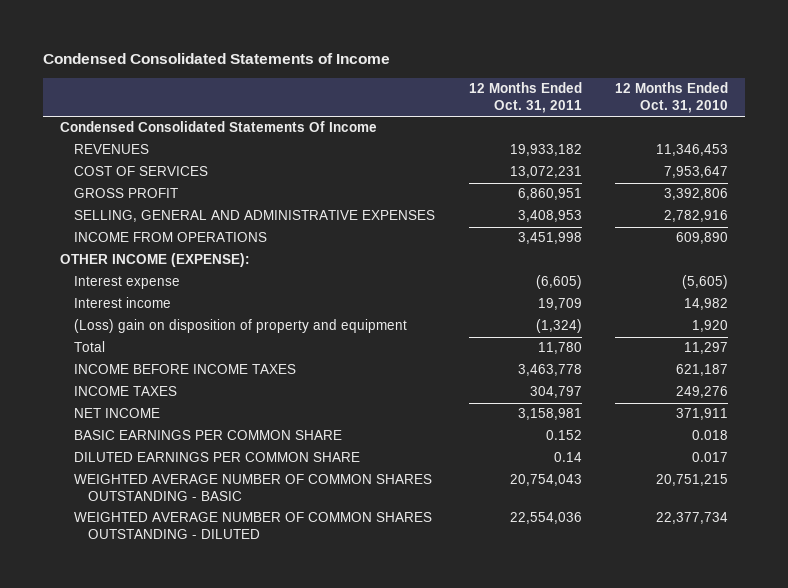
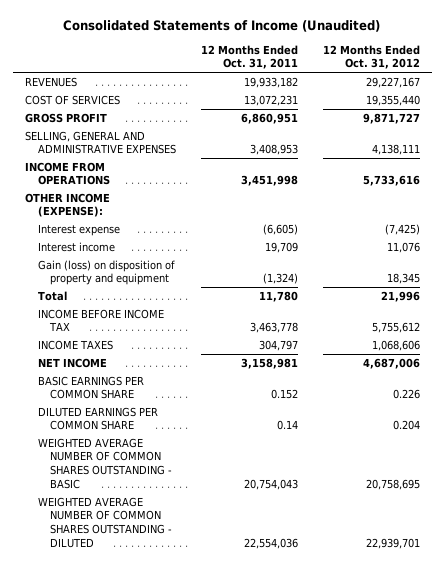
- Condensed Consolidated Statements of Income
+ Consolidated Statements of Income (Unaudited)
- | 12 Months Ended Oct. 31, 2011 | 12 Months Ended Oct. 31, 2010
+ | 12 Months Ended Oct. 31, 2011 | 12 Months Ended Oct. 31, 2012
- Condensed Consolidated Statements Of Income
- (Loss) gain on disposition of property and equipment | (1,324) | 1,920
+ Gain (loss) on disposition of property and equipment | (1,324) | 18,345
- INCOME BEFORE INCOME TAXES | 3,463,778 | 621,187
+ INCOME BEFORE INCOME TAX | 3,463,778 | 5,755,612

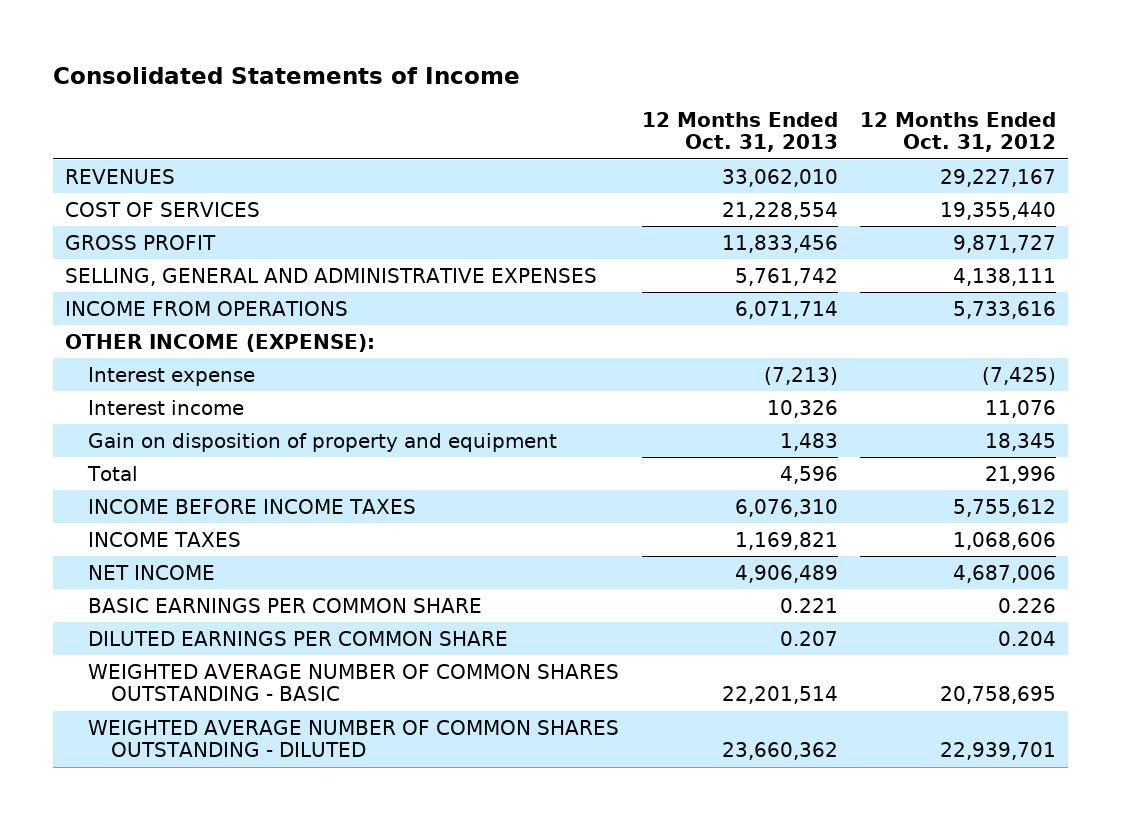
- Consolidated Statements of Income (Unaudited)
+ Consolidated Statements of Income
- | 12 Months Ended Oct. 31, 2011 | 12 Months Ended Oct. 31, 2012
+ | 12 Months Ended Oct. 31, 2013 | 12 Months Ended Oct. 31, 2012
- Gain (loss) on disposition of property and equipment | (1,324) | 18,345
+ Gain on disposition of property and equipment | 1,483 | 18,345
- INCOME BEFORE INCOME TAX | 3,463,778 | 5,755,612
+ INCOME BEFORE INCOME TAXES | 6,076,310 | 5,755,612

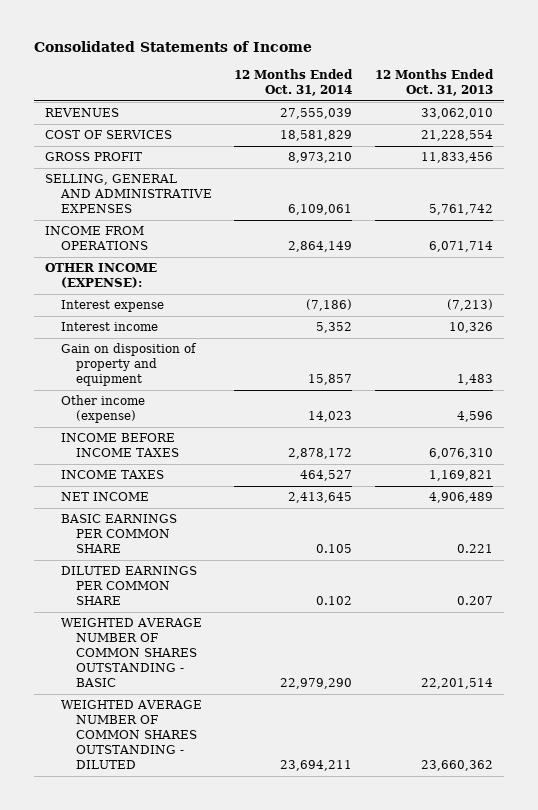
- | 12 Months Ended Oct. 31, 2013 | 12 Months Ended Oct. 31, 2012
+ | 12 Months Ended Oct. 31, 2014 | 12 Months Ended Oct. 31, 2013
- Total | 4,596 | 21,996
+ Other income (expense) | 14,023 | 4,596

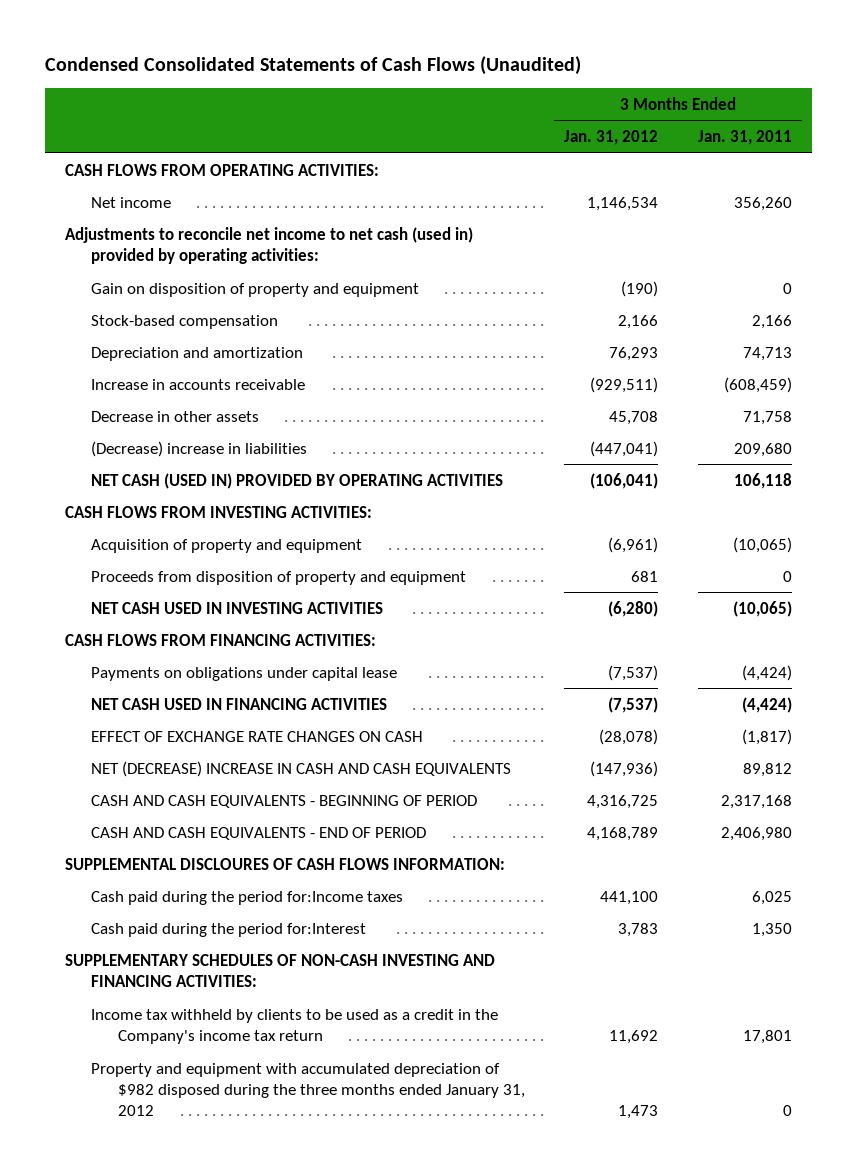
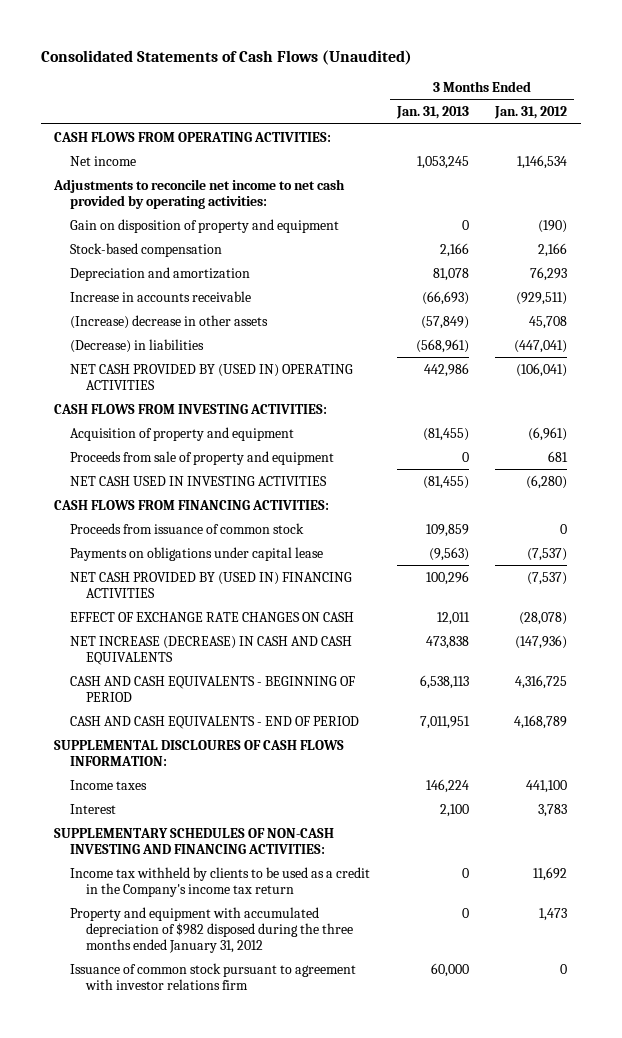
- Condensed Consolidated Statements of Cash Flows (Unaudited)
+ Consolidated Statements of Cash Flows (Unaudited)
- | 3 Months Ended Jan. 31, 2012 | 3 Months Ended Jan. 31, 2011
+ | 3 Months Ended Jan. 31, 2013 | 3 Months Ended Jan. 31, 2012
- Adjustments to reconcile net income to net cash (used in) provided by operating activities:
+ Adjustments to reconcile net income to net cash provided by operating activities:
- Decrease in other assets | 45,708 | 71,758
- (Decrease) increase in liabilities | (447,041) | 209,680
- NET CASH (USED IN) PROVIDED BY OPERATING ACTIVITIES | (106,041) | 106,118
+ (Increase) decrease in other assets | (57,849) | 45,708
+ (Decrease) in liabilities | (568,961) | (447,041)
+ NET CASH PROVIDED BY (USED IN) OPERATING ACTIVITIES | 442,986 | (106,041)
- Proceeds from disposition of property and equipment | 681 | 0
+ Proceeds from sale of property and equipment | 0 | 681
+ Proceeds from issuance of common stock | 109,859 | 0
- NET CASH USED IN FINANCING ACTIVITIES | (7,537) | (4,424)
+ NET CASH PROVIDED BY (USED IN) FINANCING ACTIVITIES | 100,296 | (7,537)
- NET (DECREASE) INCREASE IN CASH AND CASH EQUIVALENTS | (147,936) | 89,812
+ NET INCREASE (DECREASE) IN CASH AND CASH EQUIVALENTS | 473,838 | (147,936)
- Cash paid during the period for:Income taxes | 441,100 | 6,025
- Cash paid during the period for:Interest | 3,783 | 1,350
+ Income taxes | 146,224 | 441,100
+ Interest | 2,100 | 3,783
+ Issuance of common stock pursuant to agreement with investor relations firm | 60,000 | 0

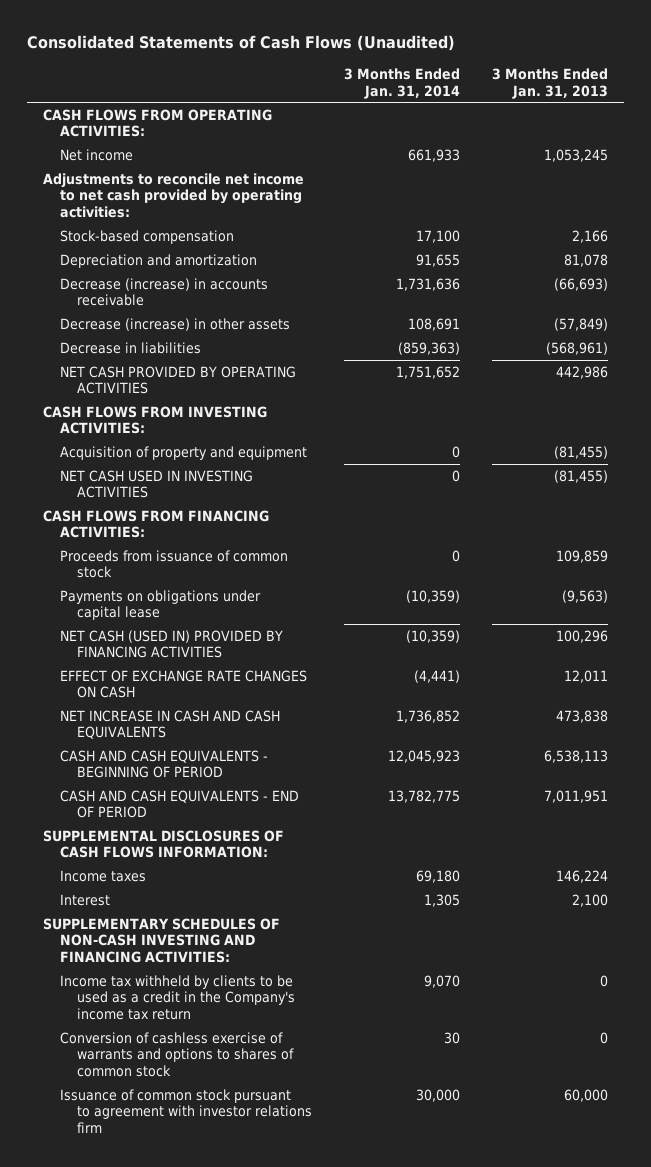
- | 3 Months Ended Jan. 31, 2013 | 3 Months Ended Jan. 31, 2012
+ | 3 Months Ended Jan. 31, 2014 | 3 Months Ended Jan. 31, 2013
- Gain on disposition of property and equipment | 0 | (190)
- Increase in accounts receivable | (66,693) | (929,511)
- (Increase) decrease in other assets | (57,849) | 45,708
- (Decrease) in liabilities | (568,961) | (447,041)
- NET CASH PROVIDED BY (USED IN) OPERATING ACTIVITIES | 442,986 | (106,041)
+ Decrease (increase) in accounts receivable | 1,731,636 | (66,693)
+ Decrease (increase) in other assets | 108,691 | (57,849)
+ Decrease in liabilities | (859,363) | (568,961)
+ NET CASH PROVIDED BY OPERATING ACTIVITIES | 1,751,652 | 442,986
- Proceeds from sale of property and equipment | 0 | 681
- NET CASH PROVIDED BY (USED IN) FINANCING ACTIVITIES | 100,296 | (7,537)
+ NET CASH (USED IN) PROVIDED BY FINANCING ACTIVITIES | (10,359) | 100,296
- NET INCREASE (DECREASE) IN CASH AND CASH EQUIVALENTS | 473,838 | (147,936)
+ NET INCREASE IN CASH AND CASH EQUIVALENTS | 1,736,852 | 473,838
- SUPPLEMENTAL DISCLOURES OF CASH FLOWS INFORMATION:
+ SUPPLEMENTAL DISCLOSURES OF CASH FLOWS INFORMATION:
- Property and equipment with accumulated depreciation of $982 disposed during the three months ended January 31, 2012 | 0 | 1,473
+ Conversion of cashless exercise of warrants and options to shares of common stock | 30 | 0

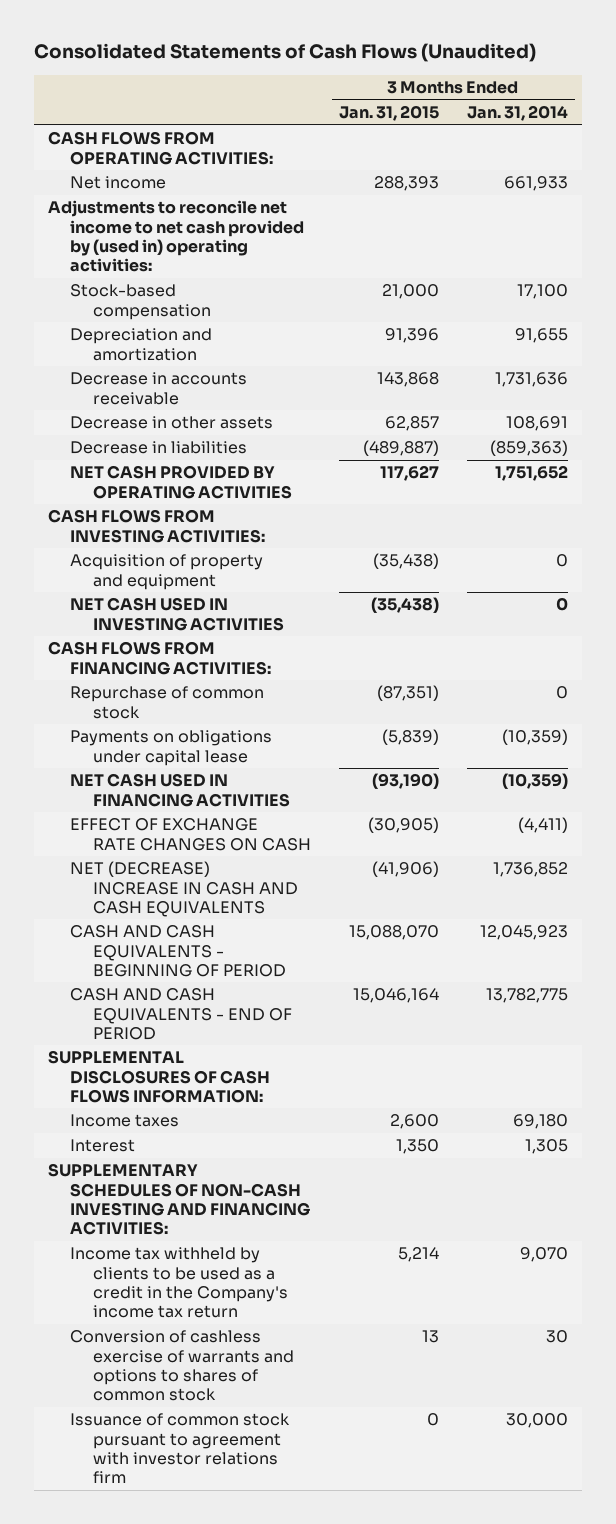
- | 3 Months Ended Jan. 31, 2014 | 3 Months Ended Jan. 31, 2013
+ | 3 Months Ended Jan. 31, 2015 | 3 Months Ended Jan. 31, 2014
- Adjustments to reconcile net income to net cash provided by operating activities:
+ Adjustments to reconcile net income to net cash provided by (used in) operating activities:
- Decrease (increase) in accounts receivable | 1,731,636 | (66,693)
- Decrease (increase) in other assets | 108,691 | (57,849)
+ Decrease in accounts receivable | 143,868 | 1,731,636
+ Decrease in other assets | 62,857 | 108,691
- Proceeds from issuance of common stock | 0 | 109,859
+ Repurchase of common stock | (87,351) | 0
- NET CASH (USED IN) PROVIDED BY FINANCING ACTIVITIES | (10,359) | 100,296
- EFFECT OF EXCHANGE RATE CHANGES ON CASH | (4,441) | 12,011
- NET INCREASE IN CASH AND CASH EQUIVALENTS | 1,736,852 | 473,838
+ NET CASH USED IN FINANCING ACTIVITIES | (93,190) | (10,359)
+ EFFECT OF EXCHANGE RATE CHANGES ON CASH | (30,905) | (4,411)
+ NET (DECREASE) INCREASE IN CASH AND CASH EQUIVALENTS | (41,906) | 1,736,852

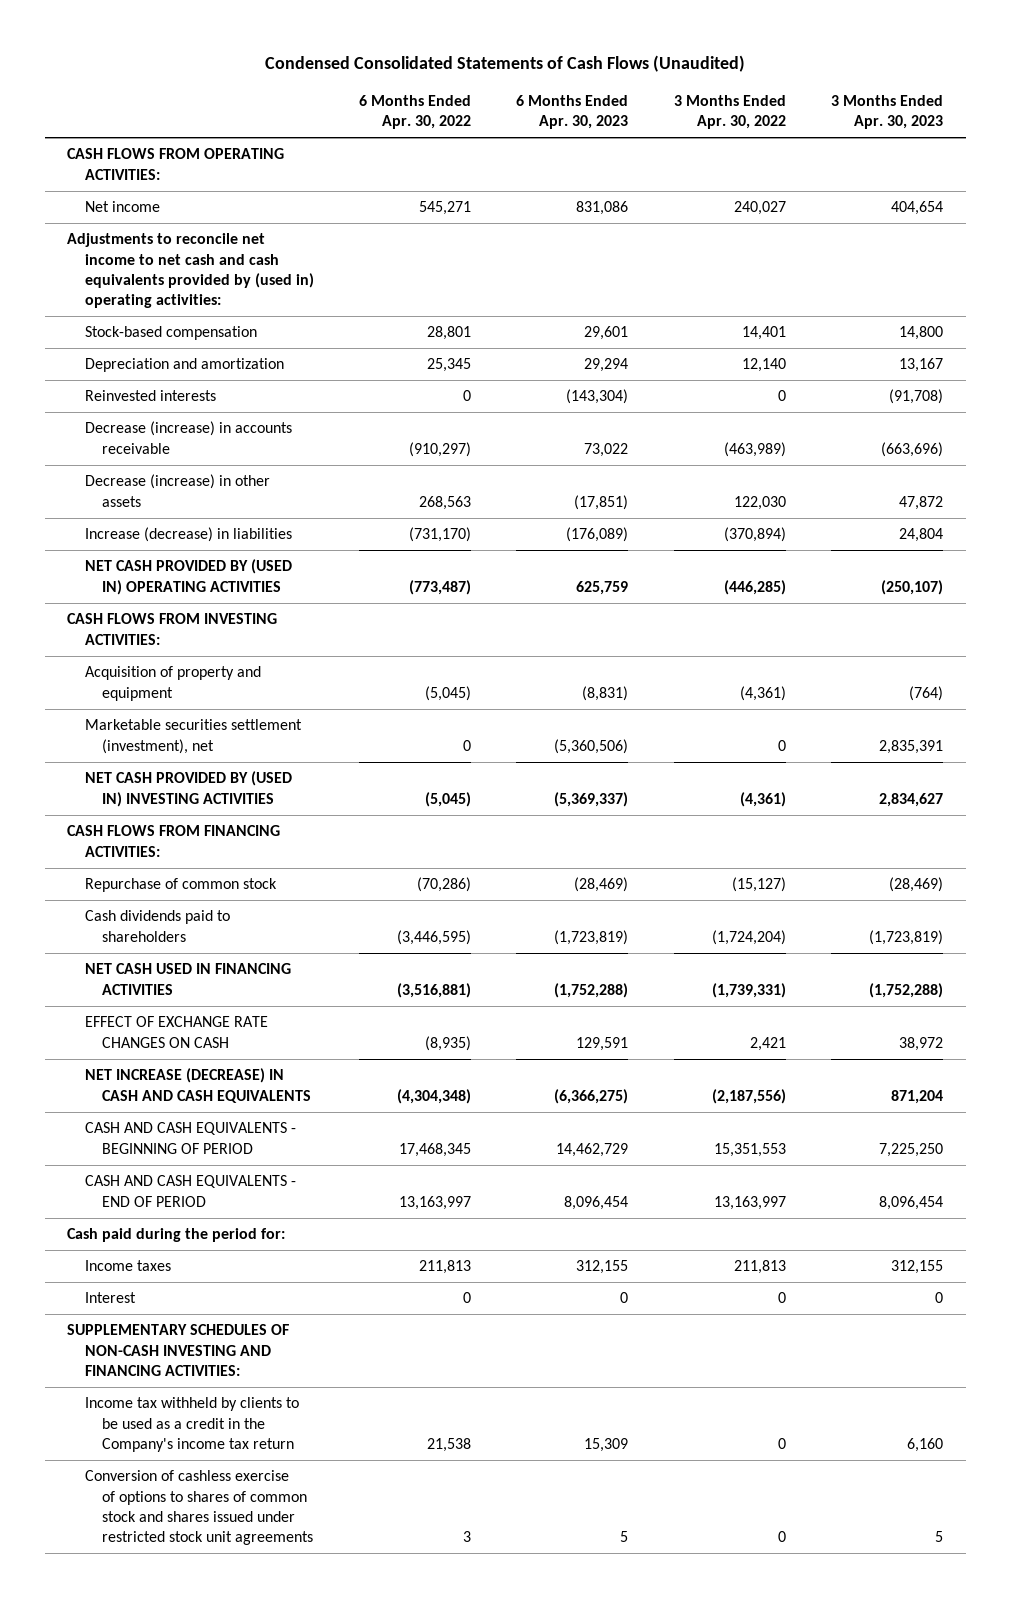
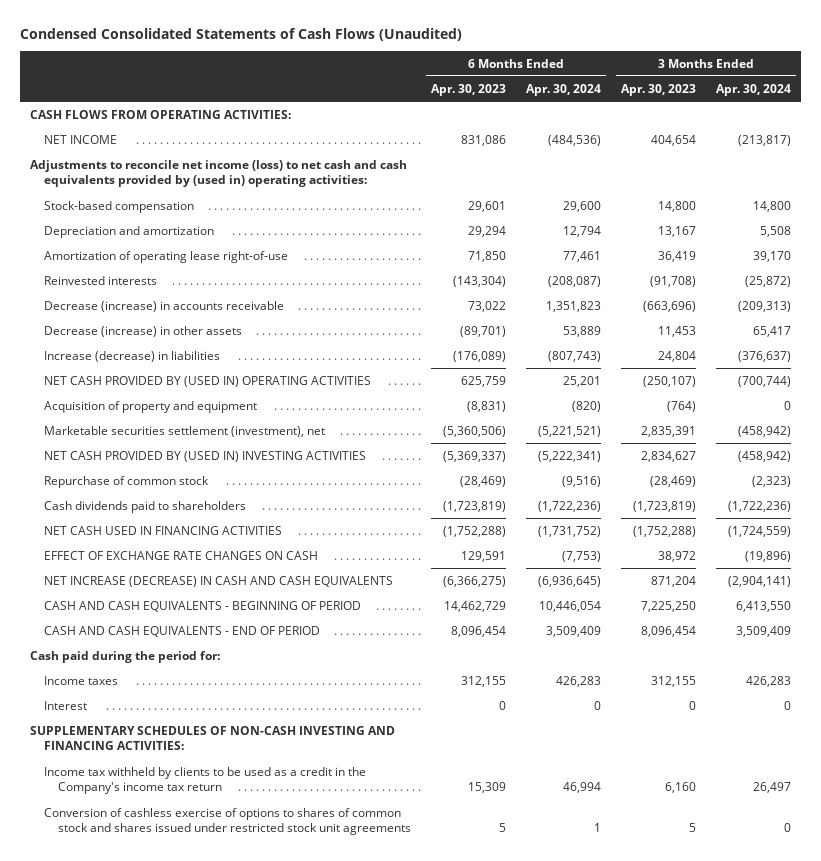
- | 6 Months Ended Apr. 30, 2022 | 6 Months Ended Apr. 30, 2023 | 3 Months Ended Apr. 30, 2022 | 3 Months Ended Apr. 30, 2023
+ | 6 Months Ended Apr. 30, 2023 | 6 Months Ended Apr. 30, 2024 | 3 Months Ended Apr. 30, 2023 | 3 Months Ended Apr. 30, 2024
- Net income | 545,271 | 831,086 | 240,027 | 404,654
- Adjustments to reconcile net income to net cash and cash equivalents provided by (used in) operating activities:
+ NET INCOME | 831,086 | (484,536) | 404,654 | (213,817)
+ Adjustments to reconcile net income (loss) to net cash and cash equivalents provided by (used in) operating activities:
+ Amortization of operating lease right-of-use | 71,850 | 77,461 | 36,419 | 39,170
- Decrease (increase) in other assets | 268,563 | (17,851) | 122,030 | 47,872
+ Decrease (increase) in other assets | (89,701) | 53,889 | 11,453 | 65,417
- CASH FLOWS FROM INVESTING ACTIVITIES:
- CASH FLOWS FROM FINANCING ACTIVITIES:

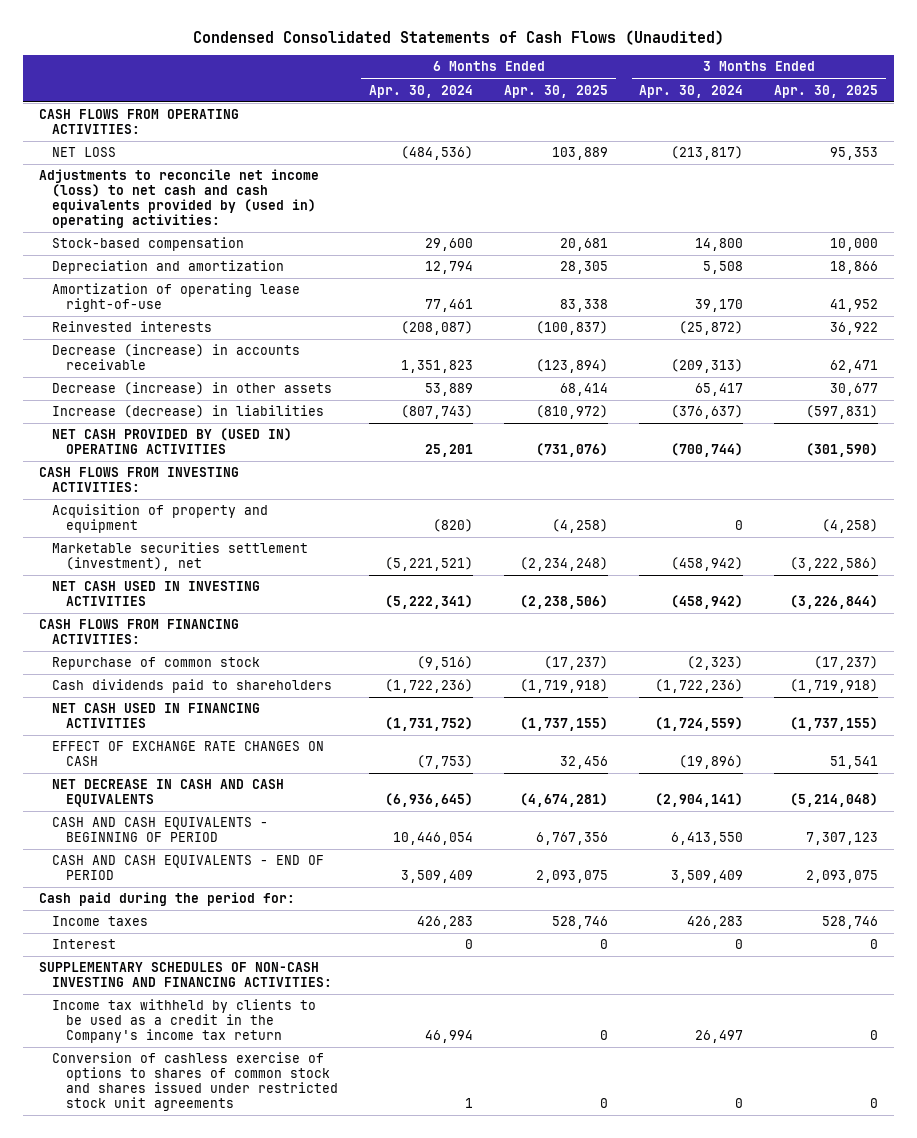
- | 6 Months Ended Apr. 30, 2023 | 6 Months Ended Apr. 30, 2024 | 3 Months Ended Apr. 30, 2023 | 3 Months Ended Apr. 30, 2024
+ | 6 Months Ended Apr. 30, 2024 | 6 Months Ended Apr. 30, 2025 | 3 Months Ended Apr. 30, 2024 | 3 Months Ended Apr. 30, 2025
- NET INCOME | 831,086 | (484,536) | 404,654 | (213,817)
+ NET LOSS | (484,536) | 103,889 | (213,817) | 95,353
+ CASH FLOWS FROM INVESTING ACTIVITIES:
- NET CASH PROVIDED BY (USED IN) INVESTING ACTIVITIES | (5,369,337) | (5,222,341) | 2,834,627 | (458,942)
+ NET CASH USED IN INVESTING ACTIVITIES | (5,222,341) | (2,238,506) | (458,942) | (3,226,844)
+ CASH FLOWS FROM FINANCING ACTIVITIES:
- NET INCREASE (DECREASE) IN CASH AND CASH EQUIVALENTS | (6,366,275) | (6,936,645) | 871,204 | (2,904,141)
+ NET DECREASE IN CASH AND CASH EQUIVALENTS | (6,936,645) | (4,674,281) | (2,904,141) | (5,214,048)

